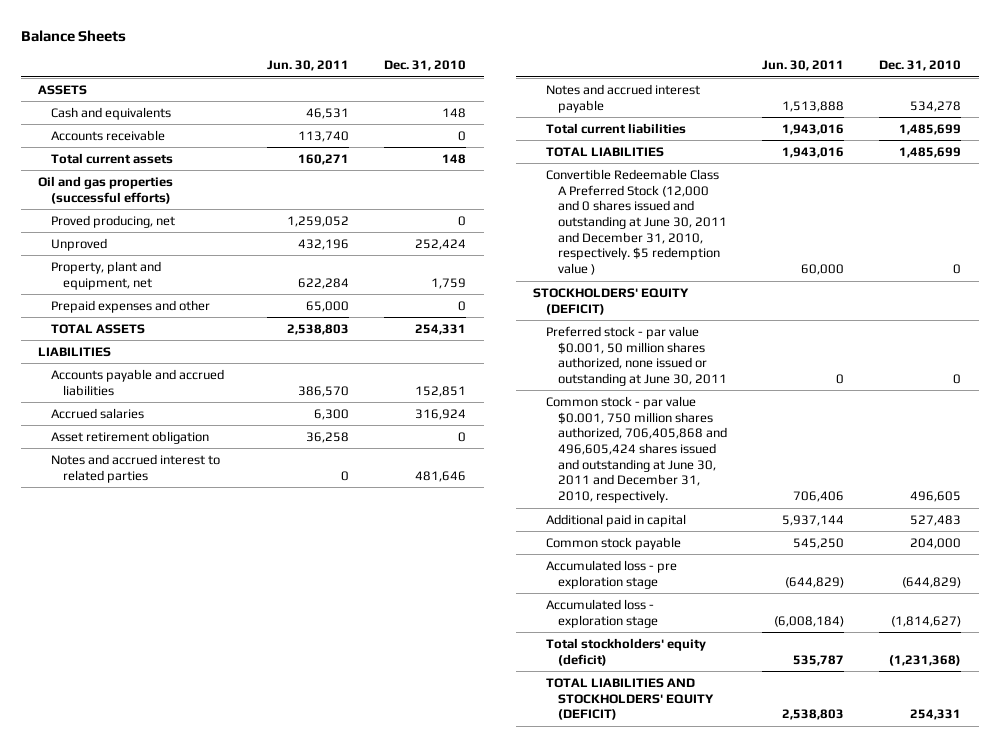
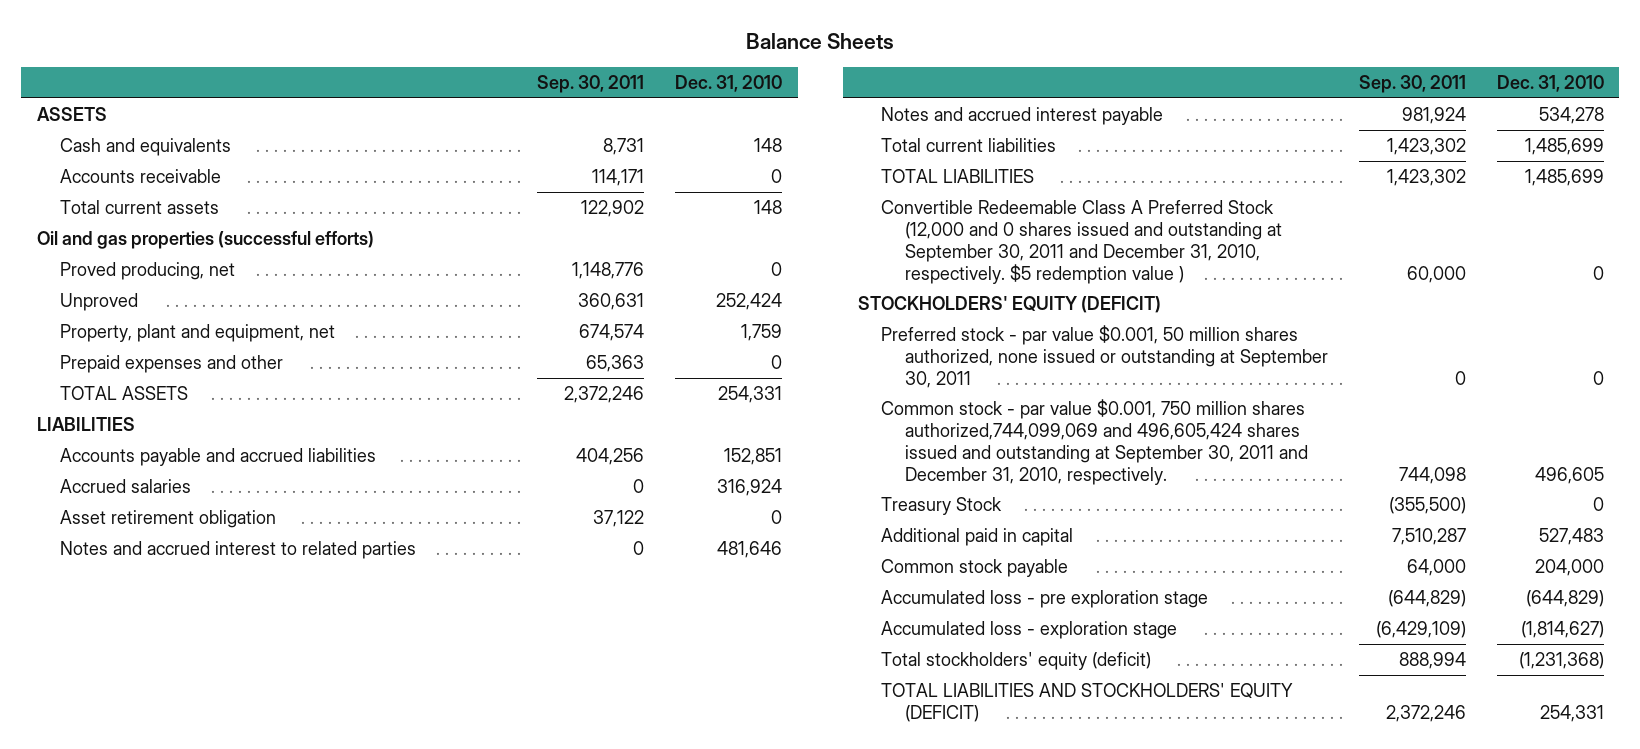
- | Jun. 30, 2011 | Dec. 31, 2010
+ | Sep. 30, 2011 | Dec. 31, 2010
- Convertible Redeemable Class A Preferred Stock (12,000 and 0 shares issued and outstanding at June 30, 2011 and December 31, 2010, respectively. $5 redemption value ) | 60,000 | 0
+ Convertible Redeemable Class A Preferred Stock (12,000 and 0 shares issued and outstanding at September 30, 2011 and December 31, 2010, respectively. $5 redemption value ) | 60,000 | 0
- Preferred stock - par value $0.001, 50 million shares authorized, none issued or outstanding at June 30, 2011 | 0 | 0
- Common stock - par value $0.001, 750 million shares authorized, 706,405,868 and 496,605,424 shares issued and outstanding at June 30, 2011 and December 31, 2010, respectively. | 706,406 | 496,605
+ Preferred stock - par value $0.001, 50 million shares authorized, none issued or outstanding at September 30, 2011 | 0 | 0
+ Common stock - par value $0.001, 750 million shares authorized,744,099,069 and 496,605,424 shares issued and outstanding at September 30, 2011 and December 31, 2010, respectively. | 744,098 | 496,605
+ Treasury Stock | (355,500) | 0

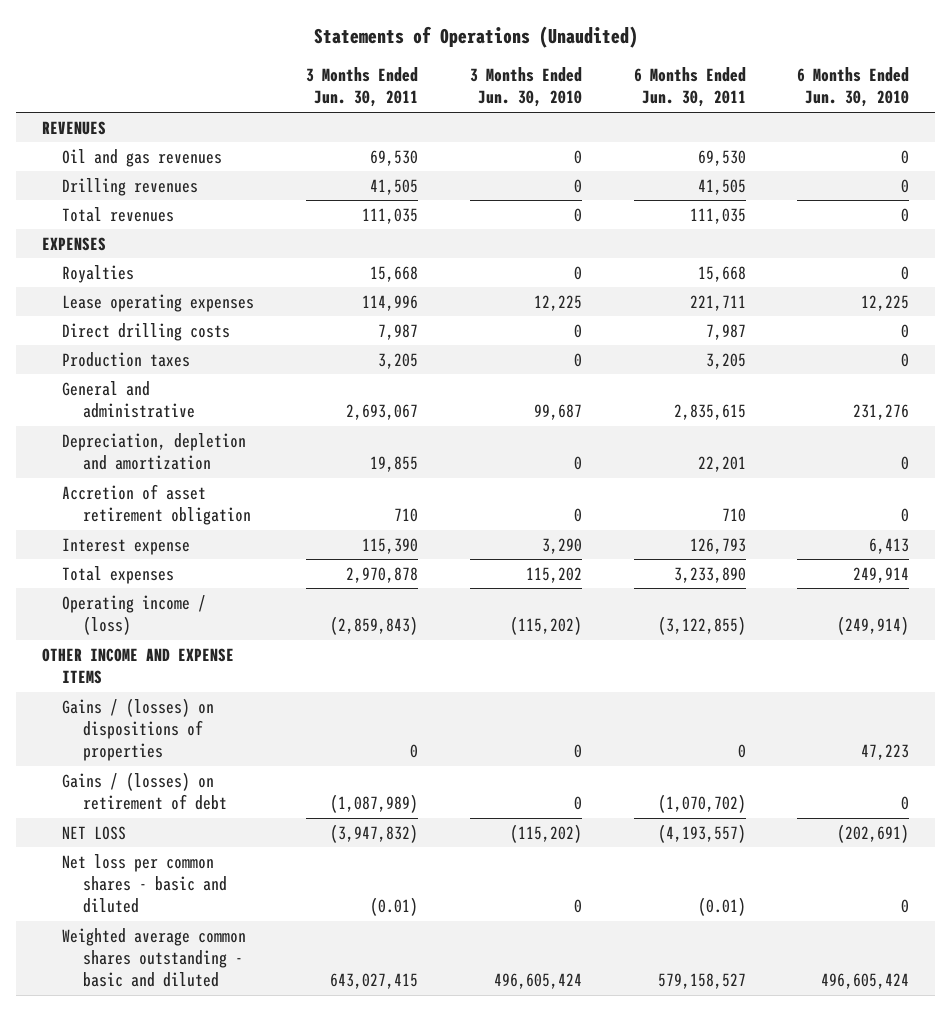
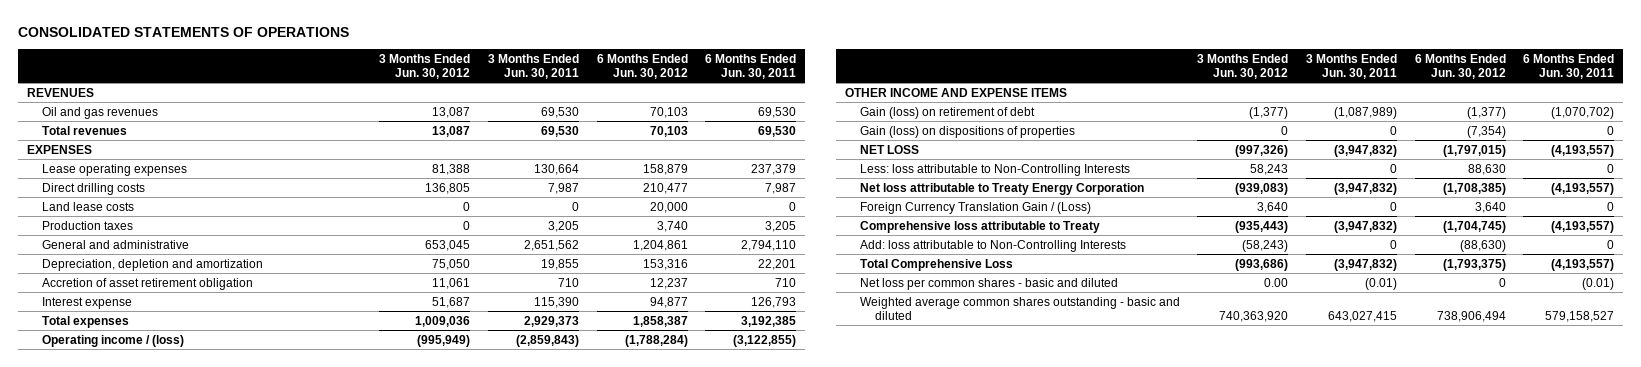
- Statements of Operations (Unaudited)
+ CONSOLIDATED STATEMENTS OF OPERATIONS
- | 3 Months Ended Jun. 30, 2011 | 3 Months Ended Jun. 30, 2010 | 6 Months Ended Jun. 30, 2011 | 6 Months Ended Jun. 30, 2010
+ | 3 Months Ended Jun. 30, 2012 | 3 Months Ended Jun. 30, 2011 | 6 Months Ended Jun. 30, 2012 | 6 Months Ended Jun. 30, 2011
- Drilling revenues | 41,505 | 0 | 41,505 | 0
- Total revenues | 111,035 | 0 | 111,035 | 0
+ Total revenues | 13,087 | 69,530 | 70,103 | 69,530
- Royalties | 15,668 | 0 | 15,668 | 0
- Lease operating expenses | 114,996 | 12,225 | 221,711 | 12,225
+ Lease operating expenses | 81,388 | 130,664 | 158,879 | 237,379
+ Land lease costs | 0 | 0 | 20,000 | 0
- General and administrative | 2,693,067 | 99,687 | 2,835,615 | 231,276
+ General and administrative | 653,045 | 2,651,562 | 1,204,861 | 2,794,110
- Total expenses | 2,970,878 | 115,202 | 3,233,890 | 249,914
+ Total expenses | 1,009,036 | 2,929,373 | 1,858,387 | 3,192,385
- Gains / (losses) on dispositions of properties | 0 | 0 | 0 | 47,223
- Gains / (losses) on retirement of debt | (1,087,989) | 0 | (1,070,702) | 0
+ Gain (loss) on retirement of debt | (1,377) | (1,087,989) | (1,377) | (1,070,702)
+ Gain (loss) on dispositions of properties | 0 | 0 | (7,354) | 0
+ Less: loss attributable to Non-Controlling Interests | 58,243 | 0 | 88,630 | 0
+ Net loss attributable to Treaty Energy Corporation | (939,083) | (3,947,832) | (1,708,385) | (4,193,557)
+ Foreign Currency Translation Gain / (Loss) | 3,640 | 0 | 3,640 | 0
+ Comprehensive loss attributable to Treaty | (935,443) | (3,947,832) | (1,704,745) | (4,193,557)
+ Add: loss attributable to Non-Controlling Interests | (58,243) | 0 | (88,630) | 0
+ Total Comprehensive Loss | (993,686) | (3,947,832) | (1,793,375) | (4,193,557)

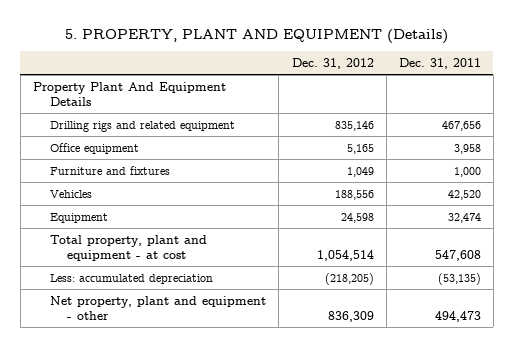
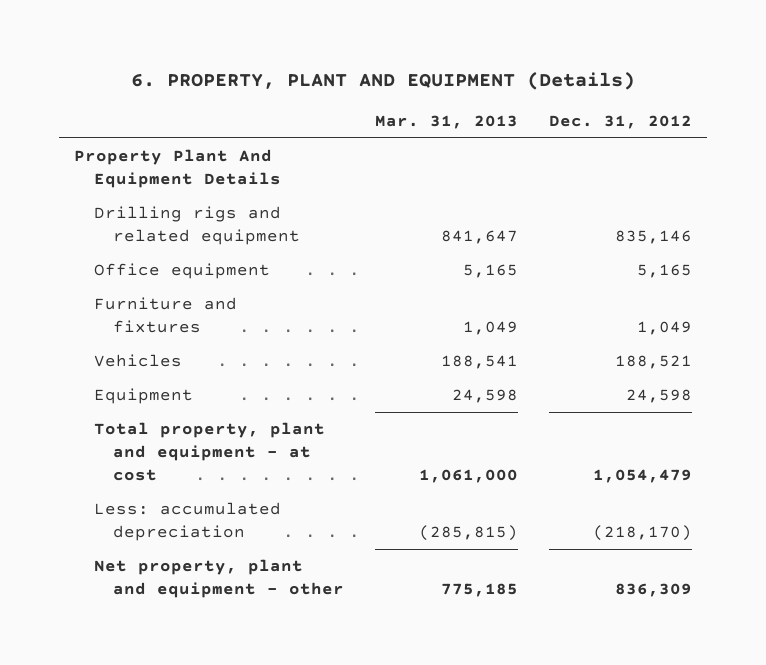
- 5. PROPERTY, PLANT AND EQUIPMENT (Details)
+ 6. PROPERTY, PLANT AND EQUIPMENT (Details)
- | Dec. 31, 2012 | Dec. 31, 2011
+ | Mar. 31, 2013 | Dec. 31, 2012
- Vehicles | 188,556 | 42,520
+ Vehicles | 188,541 | 188,521
- Total property, plant and equipment - at cost | 1,054,514 | 547,608
- Less: accumulated depreciation | (218,205) | (53,135)
+ Total property, plant and equipment - at cost | 1,061,000 | 1,054,479
+ Less: accumulated depreciation | (285,815) | (218,170)

